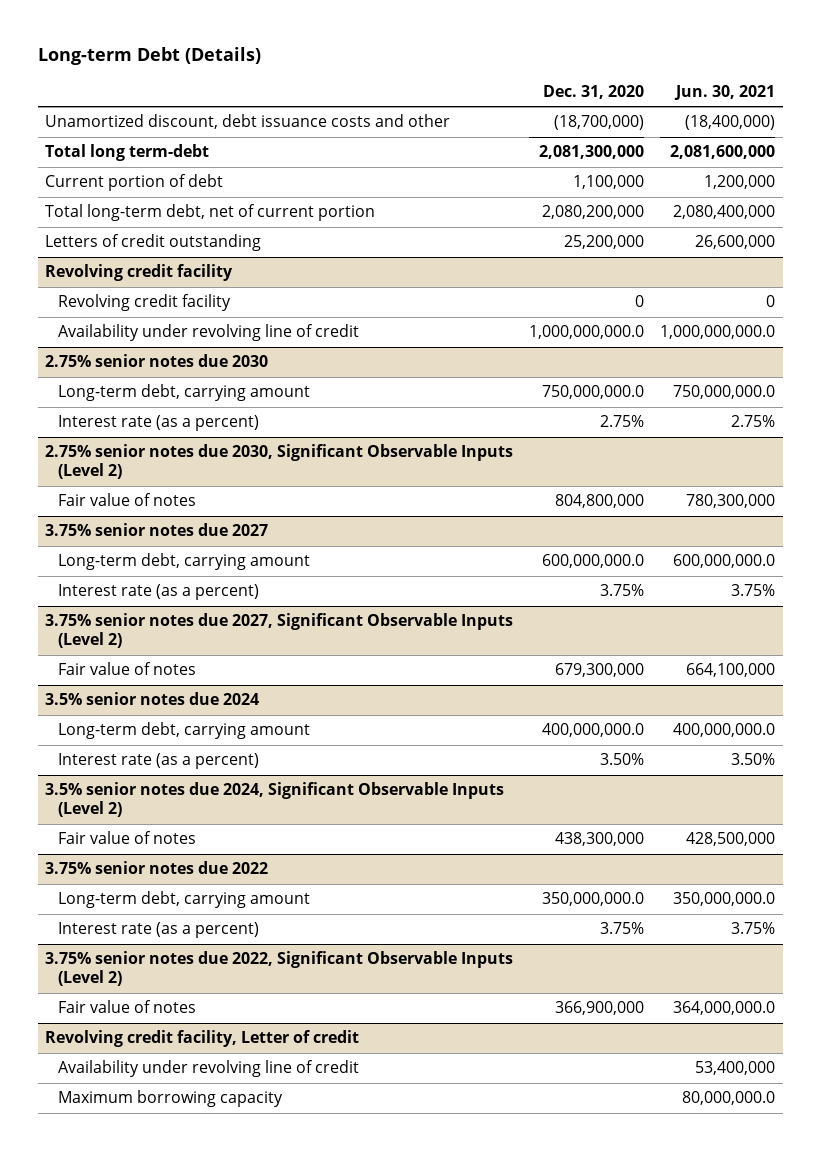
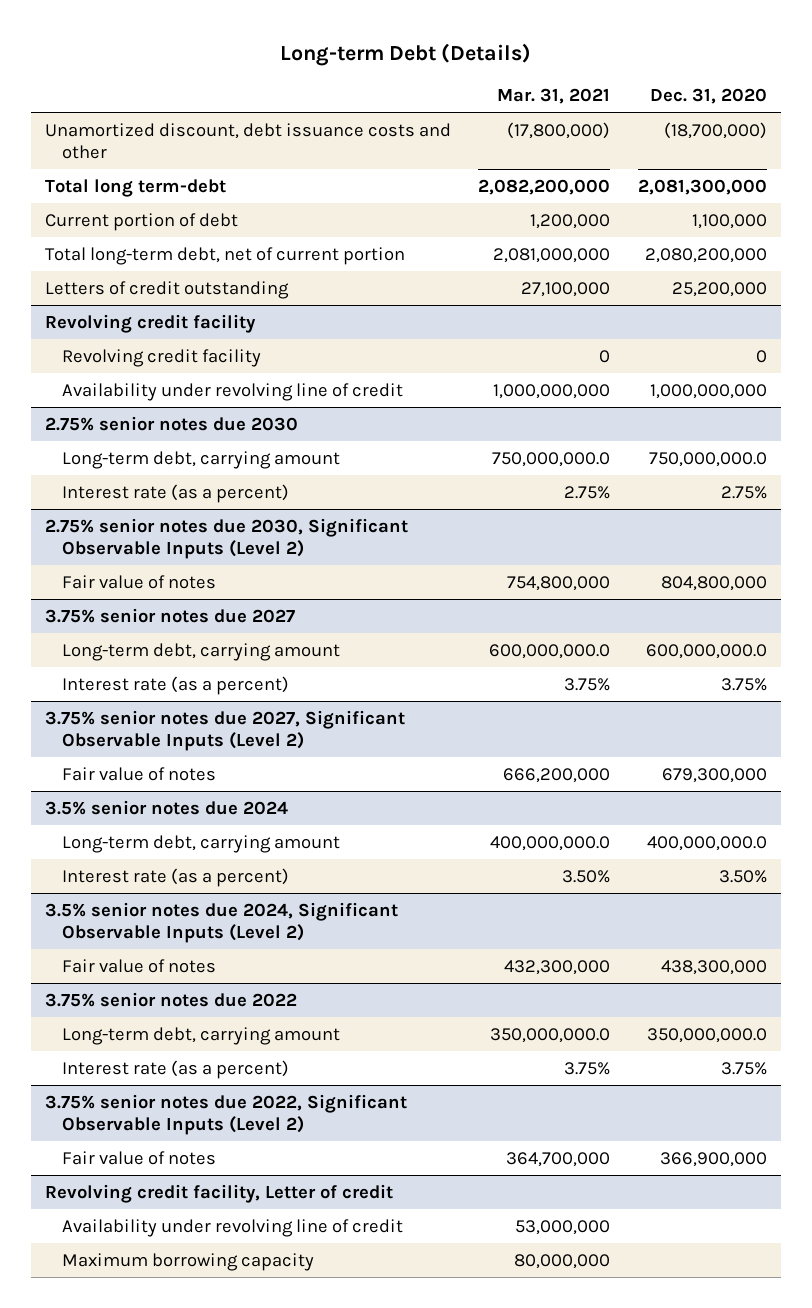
- | Dec. 31, 2020 | Jun. 30, 2021
+ | Mar. 31, 2021 | Dec. 31, 2020
@ Revolving credit facility
- Availability under revolving line of credit | 1,000,000,000.0 | 1,000,000,000.0
+ Availability under revolving line of credit | 1,000,000,000 | 1,000,000,000

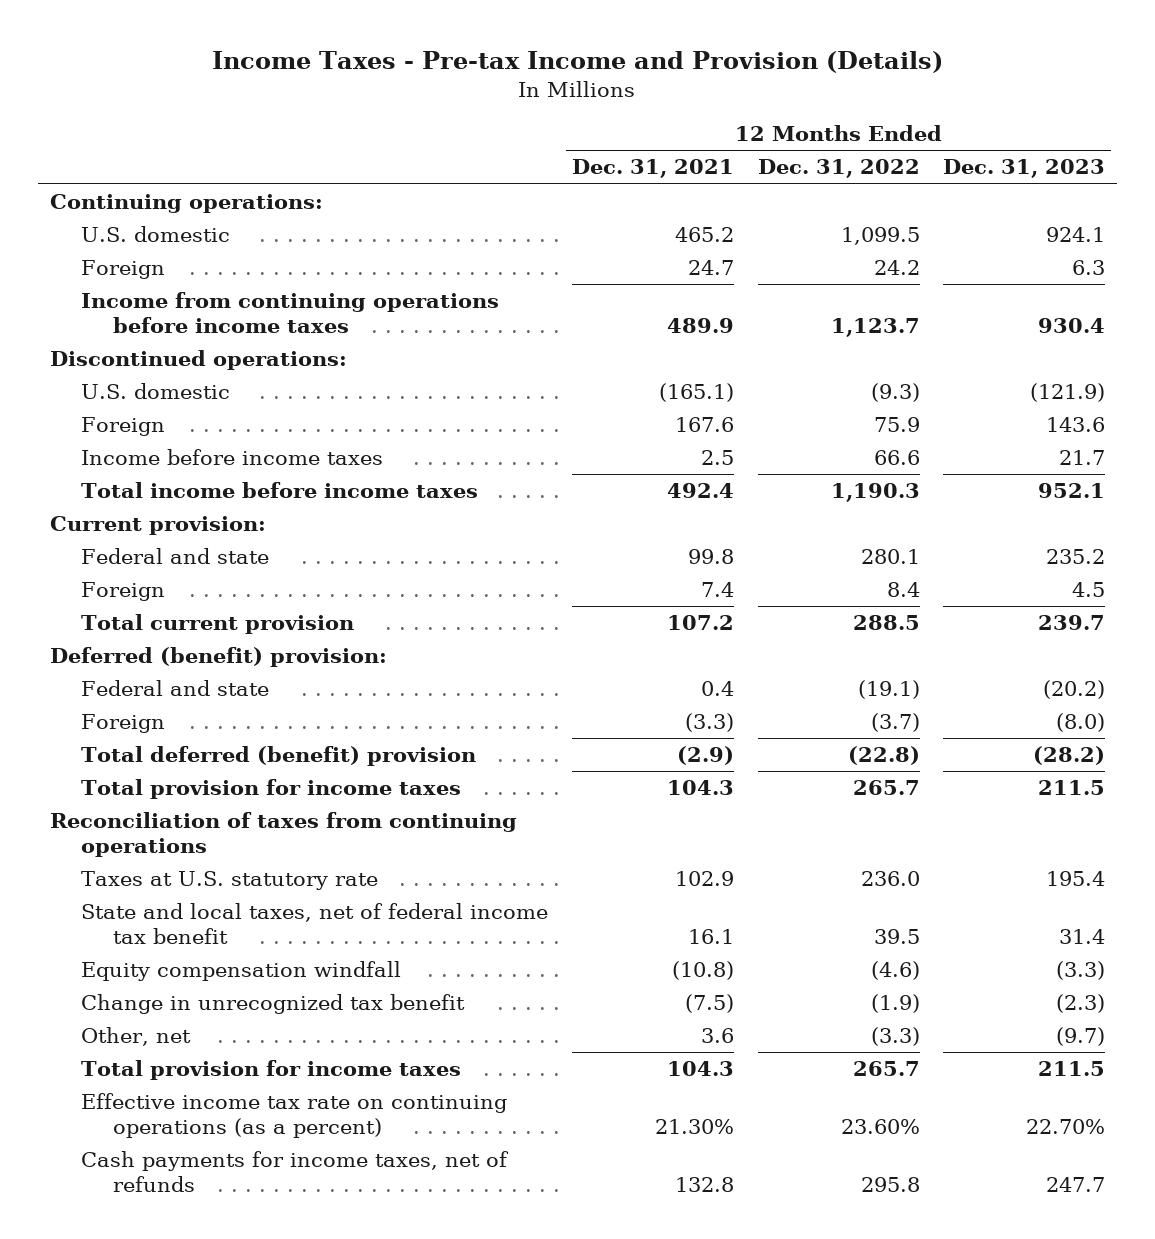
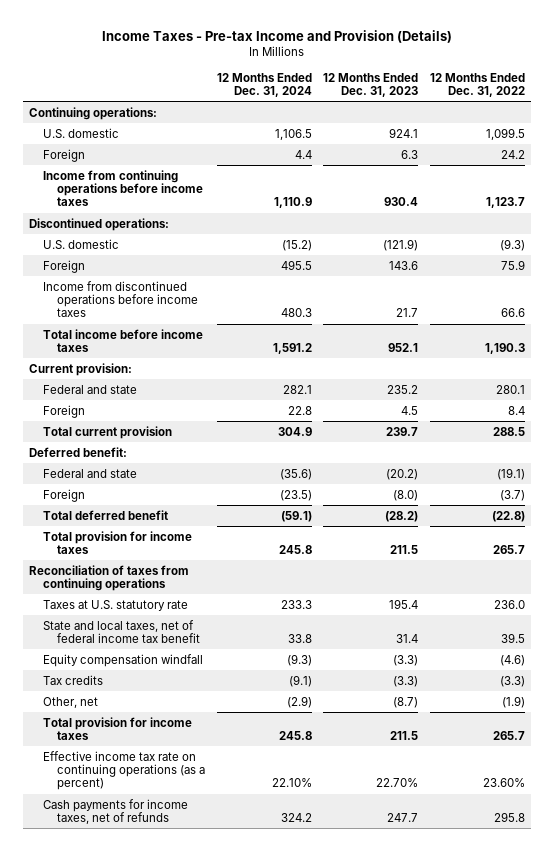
- | 12 Months Ended Dec. 31, 2021 | 12 Months Ended Dec. 31, 2022 | 12 Months Ended Dec. 31, 2023
+ | 12 Months Ended Dec. 31, 2024 | 12 Months Ended Dec. 31, 2023 | 12 Months Ended Dec. 31, 2022
- Income before income taxes | 2.5 | 66.6 | 21.7
+ Income from discontinued operations before income taxes | 480.3 | 21.7 | 66.6
- Deferred (benefit) provision:
+ Deferred benefit:
- Total deferred (benefit) provision | (2.9) | (22.8) | (28.2)
+ Total deferred benefit | (59.1) | (28.2) | (22.8)
- Change in unrecognized tax benefit | (7.5) | (1.9) | (2.3)
- Other, net | 3.6 | (3.3) | (9.7)
+ Tax credits | (9.1) | (3.3) | (3.3)
+ Other, net | (2.9) | (8.7) | (1.9)

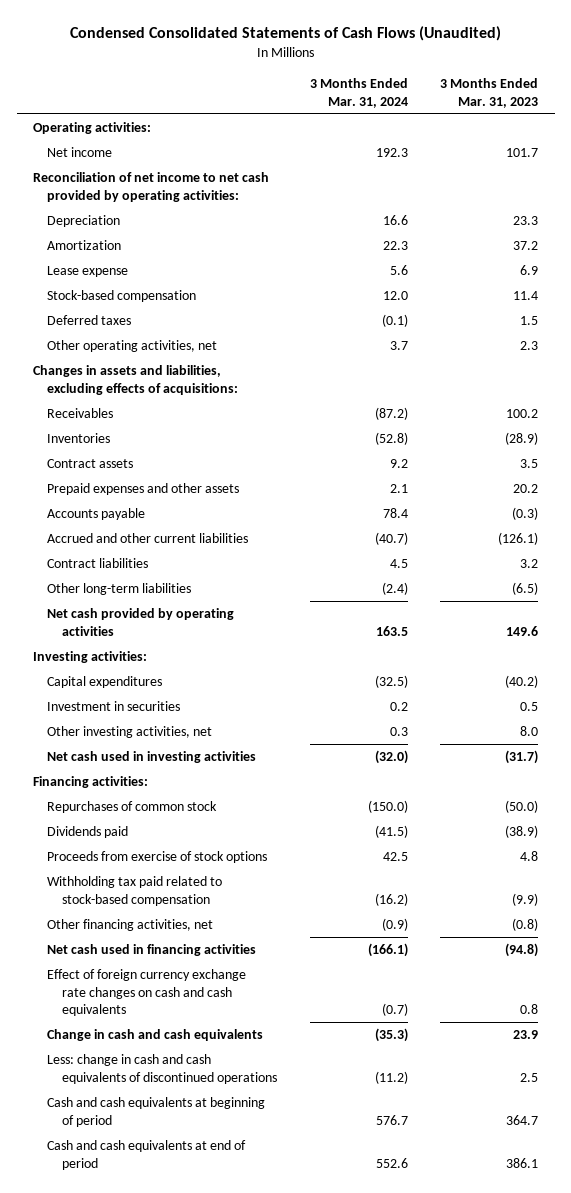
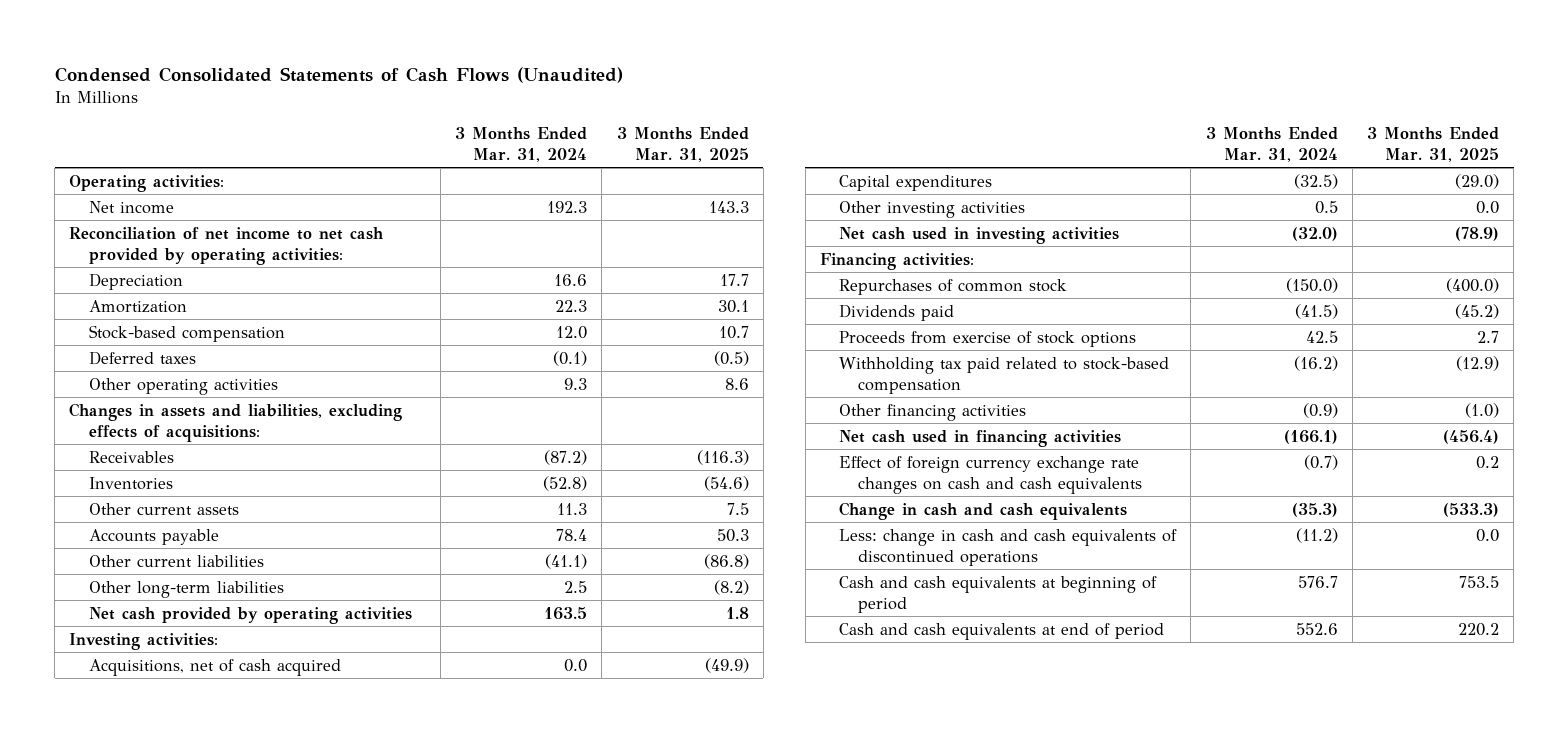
- | 3 Months Ended Mar. 31, 2024 | 3 Months Ended Mar. 31, 2023
+ | 3 Months Ended Mar. 31, 2024 | 3 Months Ended Mar. 31, 2025
- Lease expense | 5.6 | 6.9
- Other operating activities, net | 3.7 | 2.3
+ Other operating activities | 9.3 | 8.6
- Contract assets | 9.2 | 3.5
- Prepaid expenses and other assets | 2.1 | 20.2
+ Other current assets | 11.3 | 7.5
- Accrued and other current liabilities | (40.7) | (126.1)
- Contract liabilities | 4.5 | 3.2
- Other long-term liabilities | (2.4) | (6.5)
+ Other current liabilities | (41.1) | (86.8)
+ Other long-term liabilities | 2.5 | (8.2)
+ Acquisitions, net of cash acquired | 0.0 | (49.9)
- Investment in securities | 0.2 | 0.5
- Other investing activities, net | 0.3 | 8.0
+ Other investing activities | 0.5 | 0.0
- Other financing activities, net | (0.9) | (0.8)
+ Other financing activities | (0.9) | (1.0)

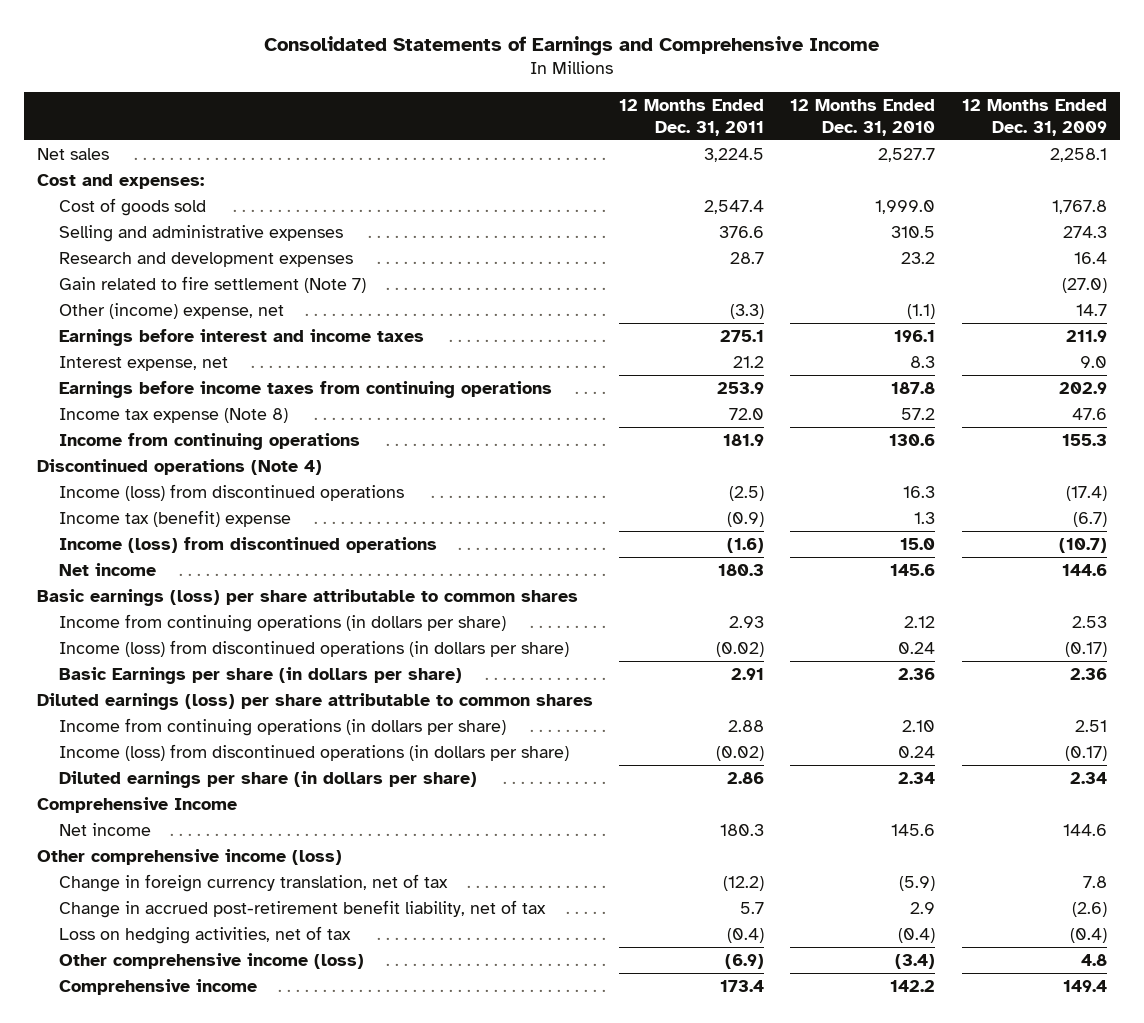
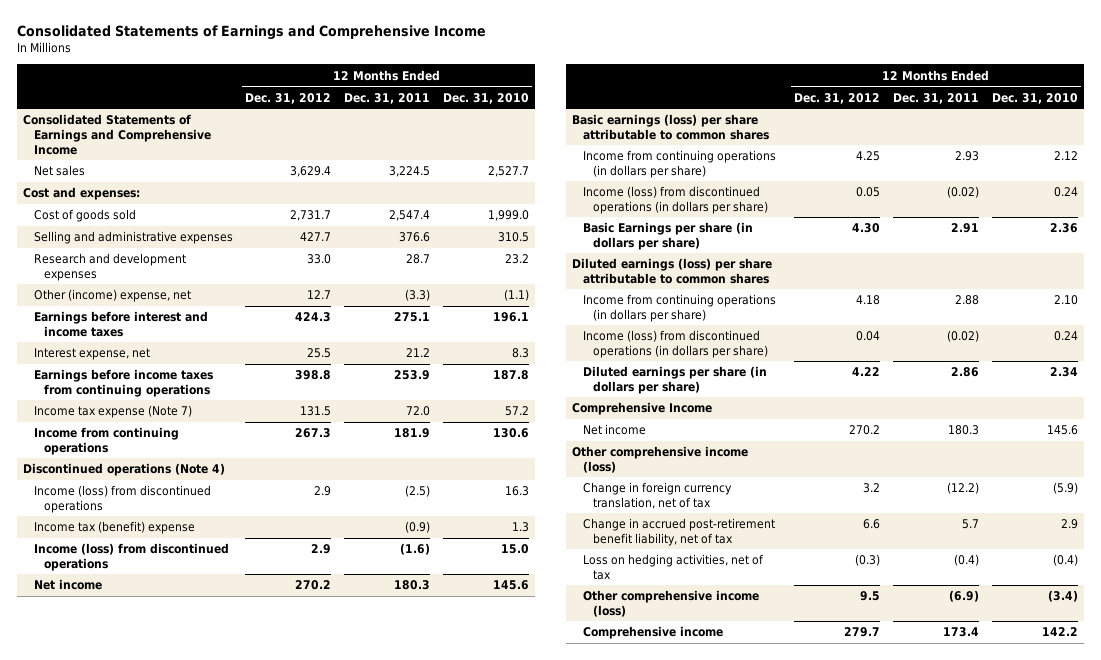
- | 12 Months Ended Dec. 31, 2011 | 12 Months Ended Dec. 31, 2010 | 12 Months Ended Dec. 31, 2009
+ | 12 Months Ended Dec. 31, 2012 | 12 Months Ended Dec. 31, 2011 | 12 Months Ended Dec. 31, 2010
+ Consolidated Statements of Earnings and Comprehensive Income
- Gain related to fire settlement (Note 7) | | | (27.0)
- Income tax expense (Note 8) | 72.0 | 57.2 | 47.6
+ Income tax expense (Note 7) | 131.5 | 72.0 | 57.2

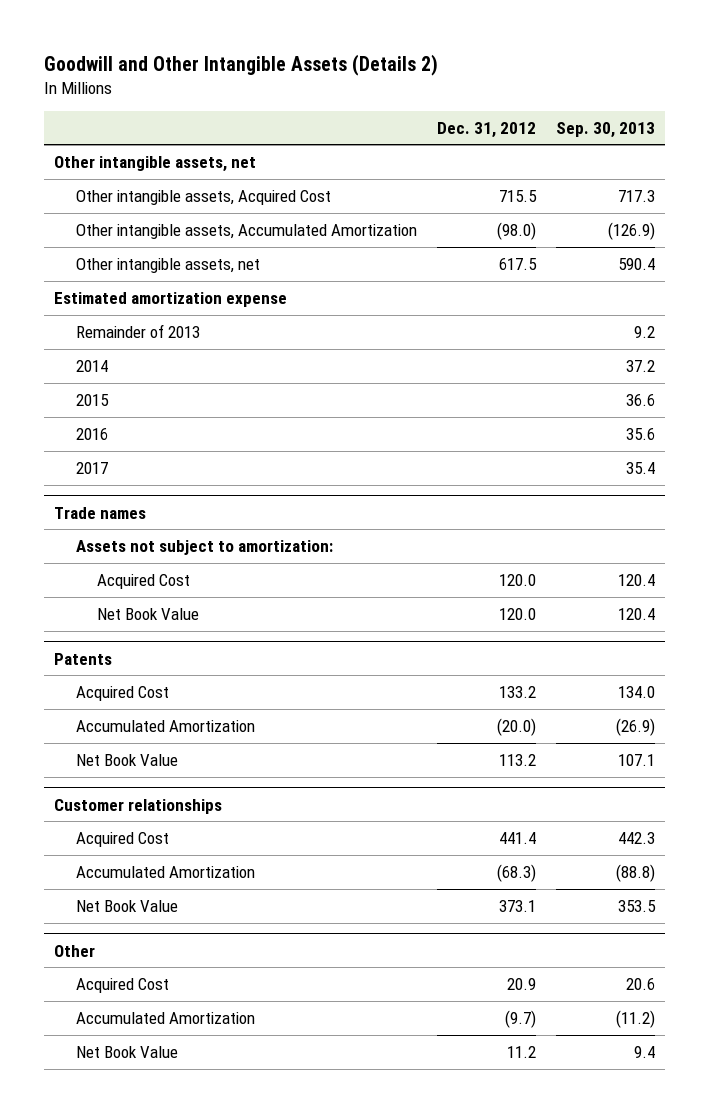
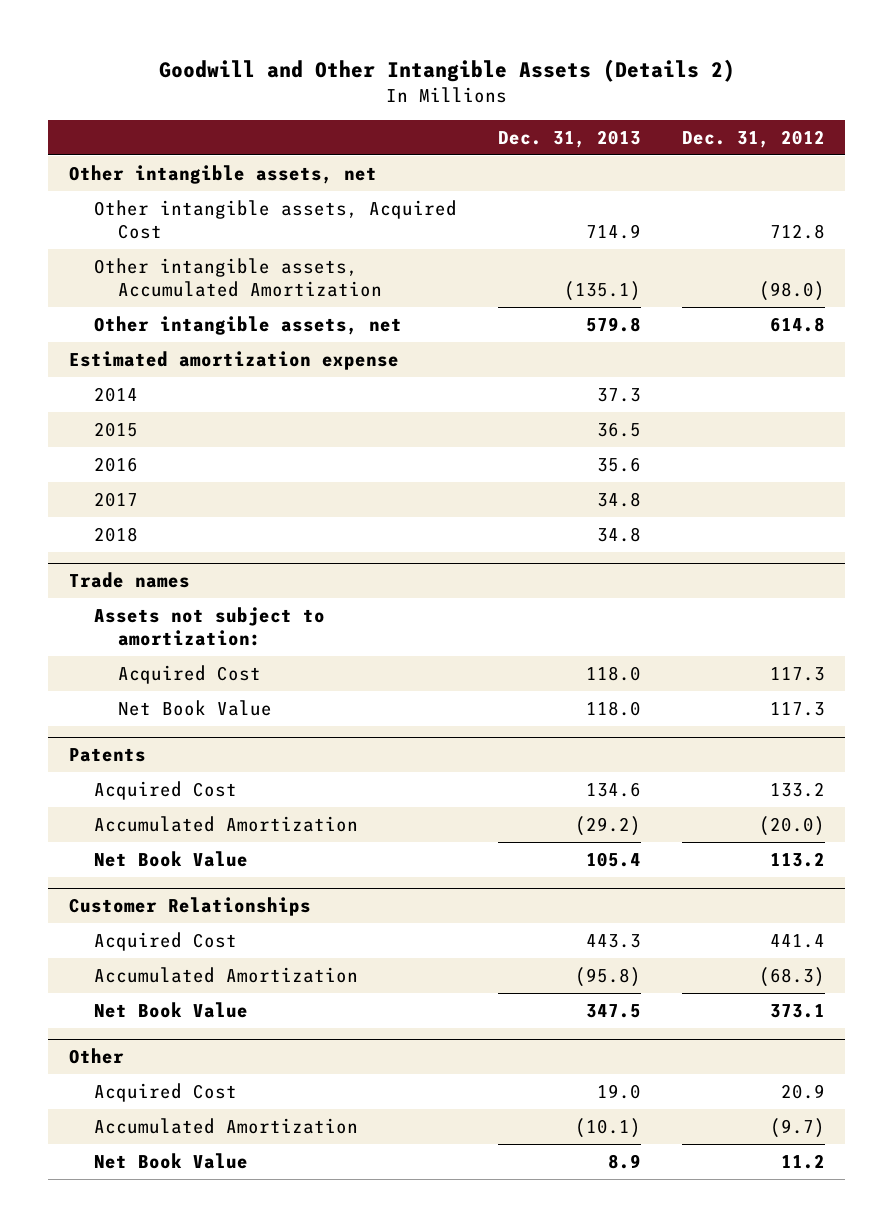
- | Dec. 31, 2012 | Sep. 30, 2013
+ | Dec. 31, 2013 | Dec. 31, 2012
- Other intangible assets, Acquired Cost | 715.5 | 717.3
+ Other intangible assets, Acquired Cost | 714.9 | 712.8
- Other intangible assets, net | 617.5 | 590.4
+ Other intangible assets, net | 579.8 | 614.8
- Remainder of 2013 | | 9.2
+ 2018 | 34.8 |
@ Trade names
- Acquired Cost | 120.0 | 120.4
- Net Book Value | 120.0 | 120.4
+ Acquired Cost | 118.0 | 117.3
+ Net Book Value | 118.0 | 117.3
- Customer relationships
+ Customer Relationships

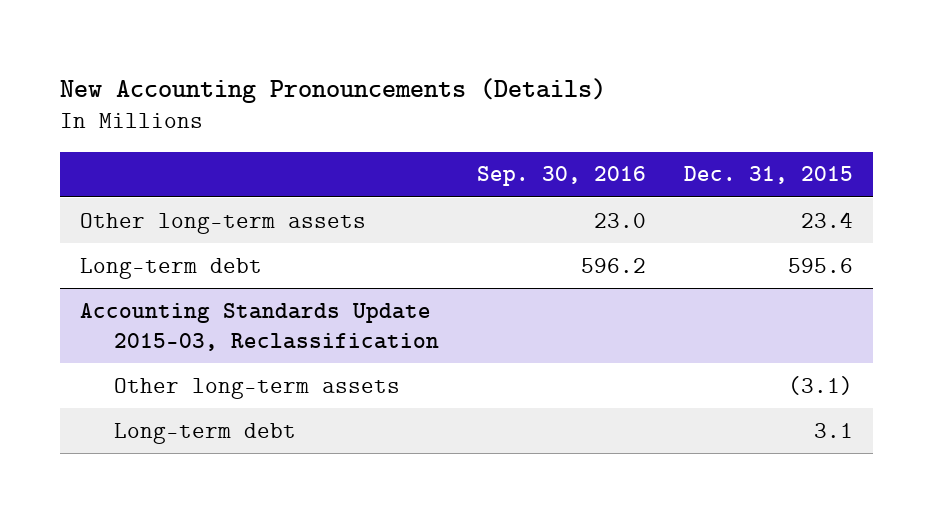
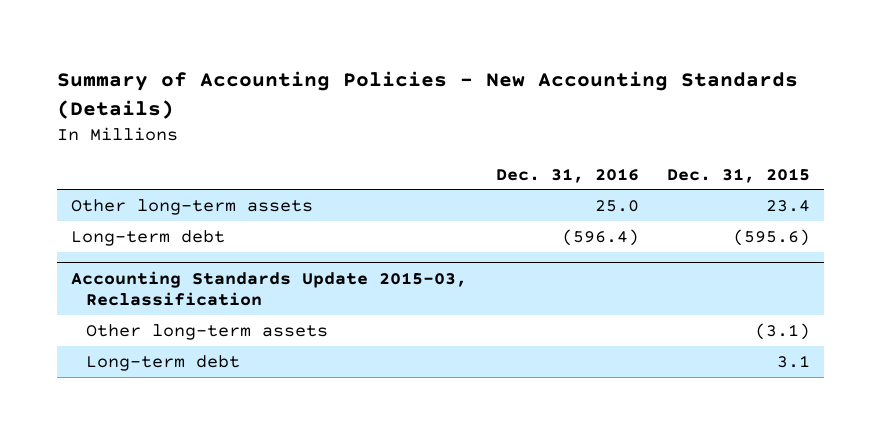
- New Accounting Pronouncements (Details)
+ Summary of Accounting Policies - New Accounting Standards (Details)
- | Sep. 30, 2016 | Dec. 31, 2015
+ | Dec. 31, 2016 | Dec. 31, 2015
- Long-term debt | 596.2 | 595.6
+ Long-term debt | (596.4) | (595.6)

